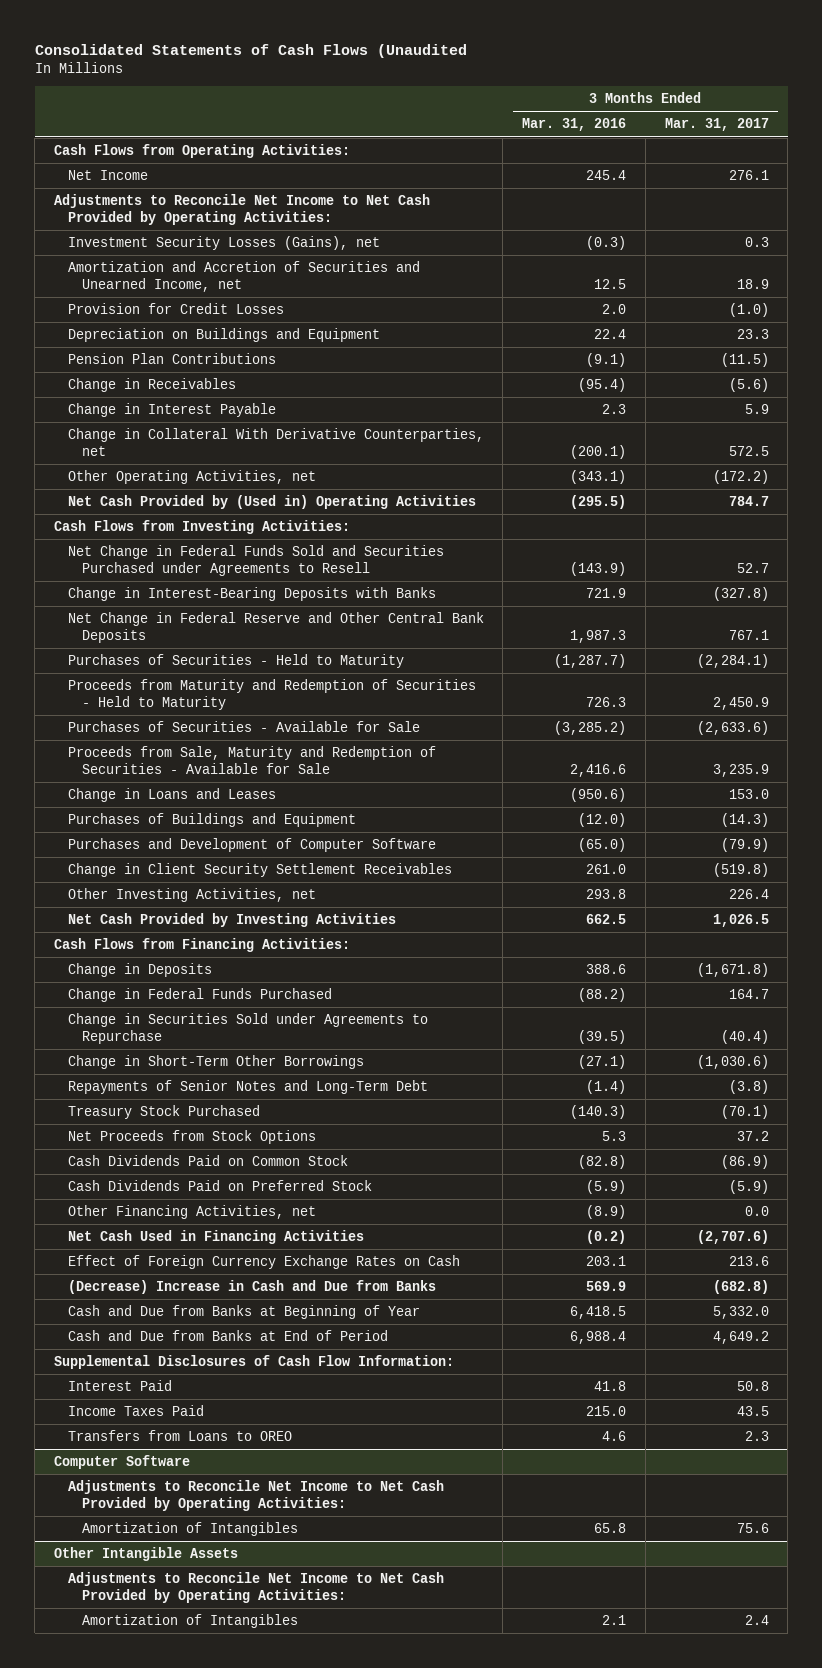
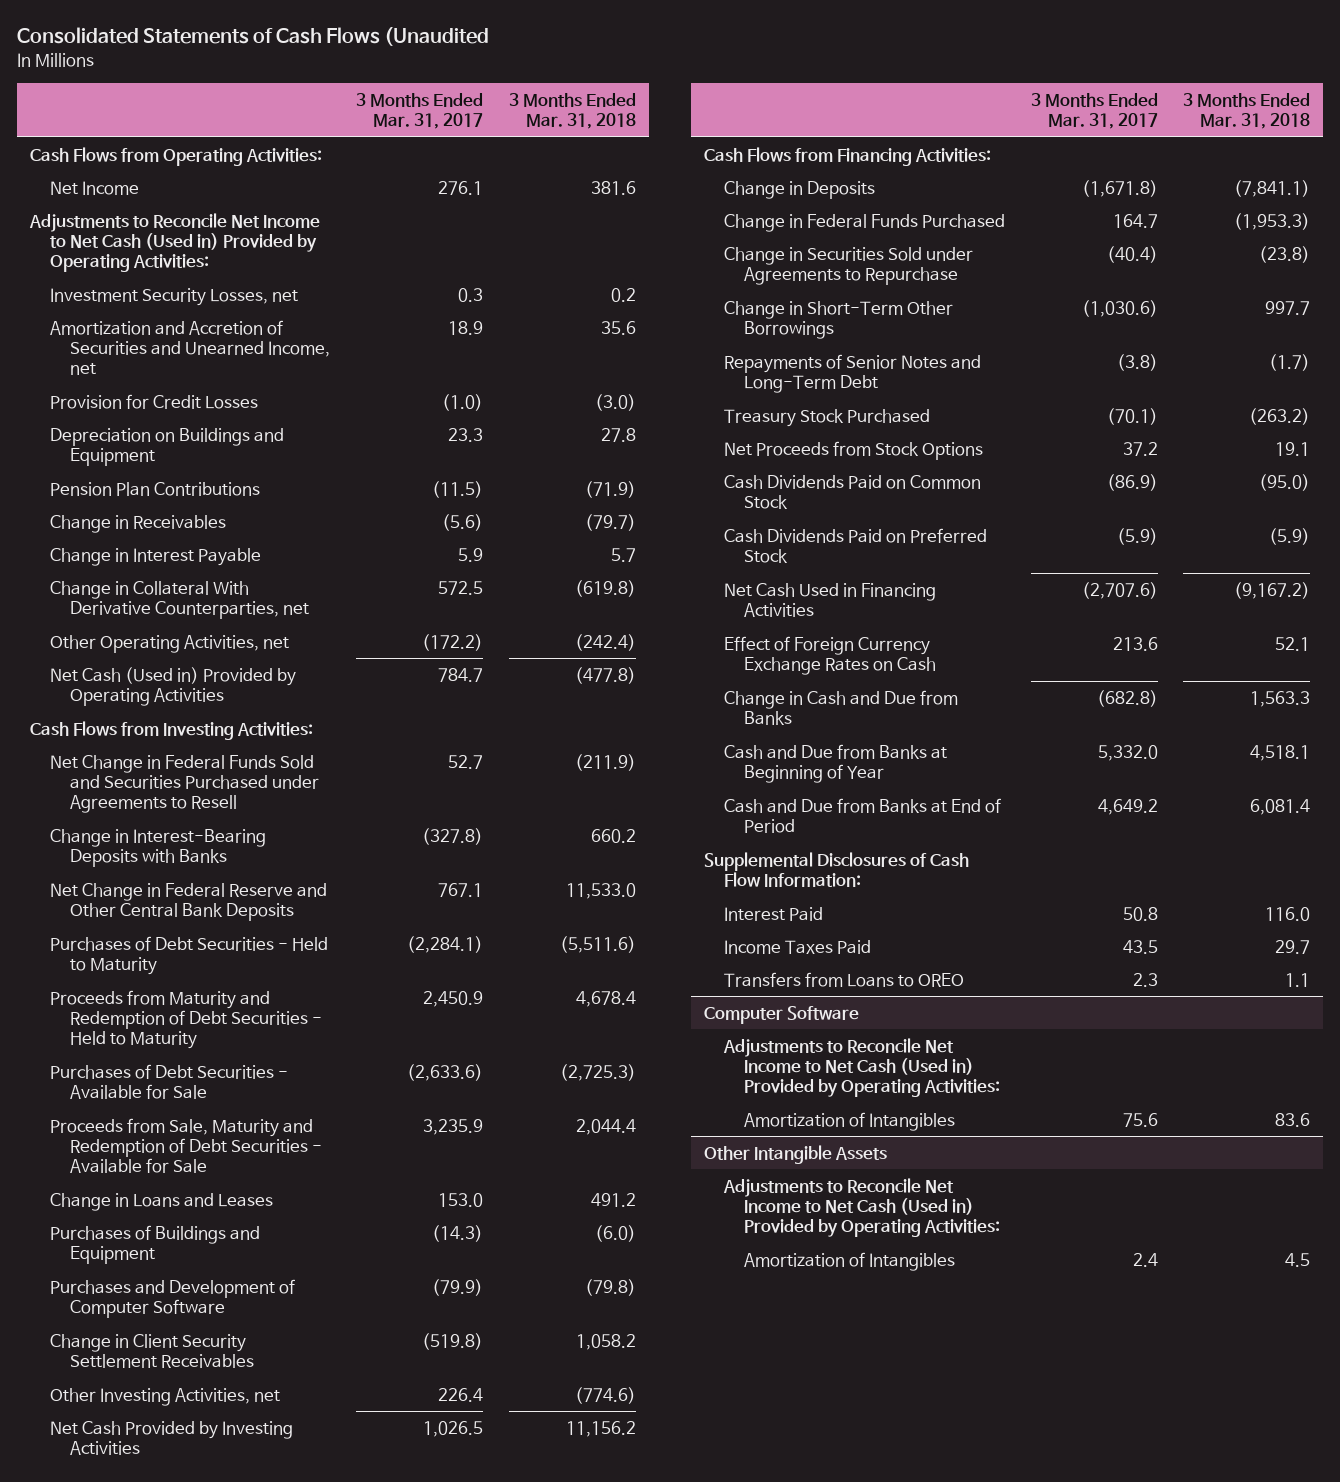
- | 3 Months Ended Mar. 31, 2016 | 3 Months Ended Mar. 31, 2017
+ | 3 Months Ended Mar. 31, 2017 | 3 Months Ended Mar. 31, 2018
- Adjustments to Reconcile Net Income to Net Cash Provided by Operating Activities:
- Investment Security Losses (Gains), net | (0.3) | 0.3
+ Adjustments to Reconcile Net Income to Net Cash (Used in) Provided by Operating Activities:
+ Investment Security Losses, net | 0.3 | 0.2
- Net Cash Provided by (Used in) Operating Activities | (295.5) | 784.7
+ Net Cash (Used in) Provided by Operating Activities | 784.7 | (477.8)
- Purchases of Securities - Held to Maturity | (1,287.7) | (2,284.1)
- Proceeds from Maturity and Redemption of Securities - Held to Maturity | 726.3 | 2,450.9
- Purchases of Securities - Available for Sale | (3,285.2) | (2,633.6)
- Proceeds from Sale, Maturity and Redemption of Securities - Available for Sale | 2,416.6 | 3,235.9
+ Purchases of Debt Securities - Held to Maturity | (2,284.1) | (5,511.6)
+ Proceeds from Maturity and Redemption of Debt Securities - Held to Maturity | 2,450.9 | 4,678.4
+ Purchases of Debt Securities - Available for Sale | (2,633.6) | (2,725.3)
+ Proceeds from Sale, Maturity and Redemption of Debt Securities - Available for Sale | 3,235.9 | 2,044.4
- Other Financing Activities, net | (8.9) | 0.0
- (Decrease) Increase in Cash and Due from Banks | 569.9 | (682.8)
+ Change in Cash and Due from Banks | (682.8) | 1,563.3
@ Computer Software
- Adjustments to Reconcile Net Income to Net Cash Provided by Operating Activities:
+ Adjustments to Reconcile Net Income to Net Cash (Used in) Provided by Operating Activities:
@ Other Intangible Assets
- Adjustments to Reconcile Net Income to Net Cash Provided by Operating Activities:
+ Adjustments to Reconcile Net Income to Net Cash (Used in) Provided by Operating Activities:

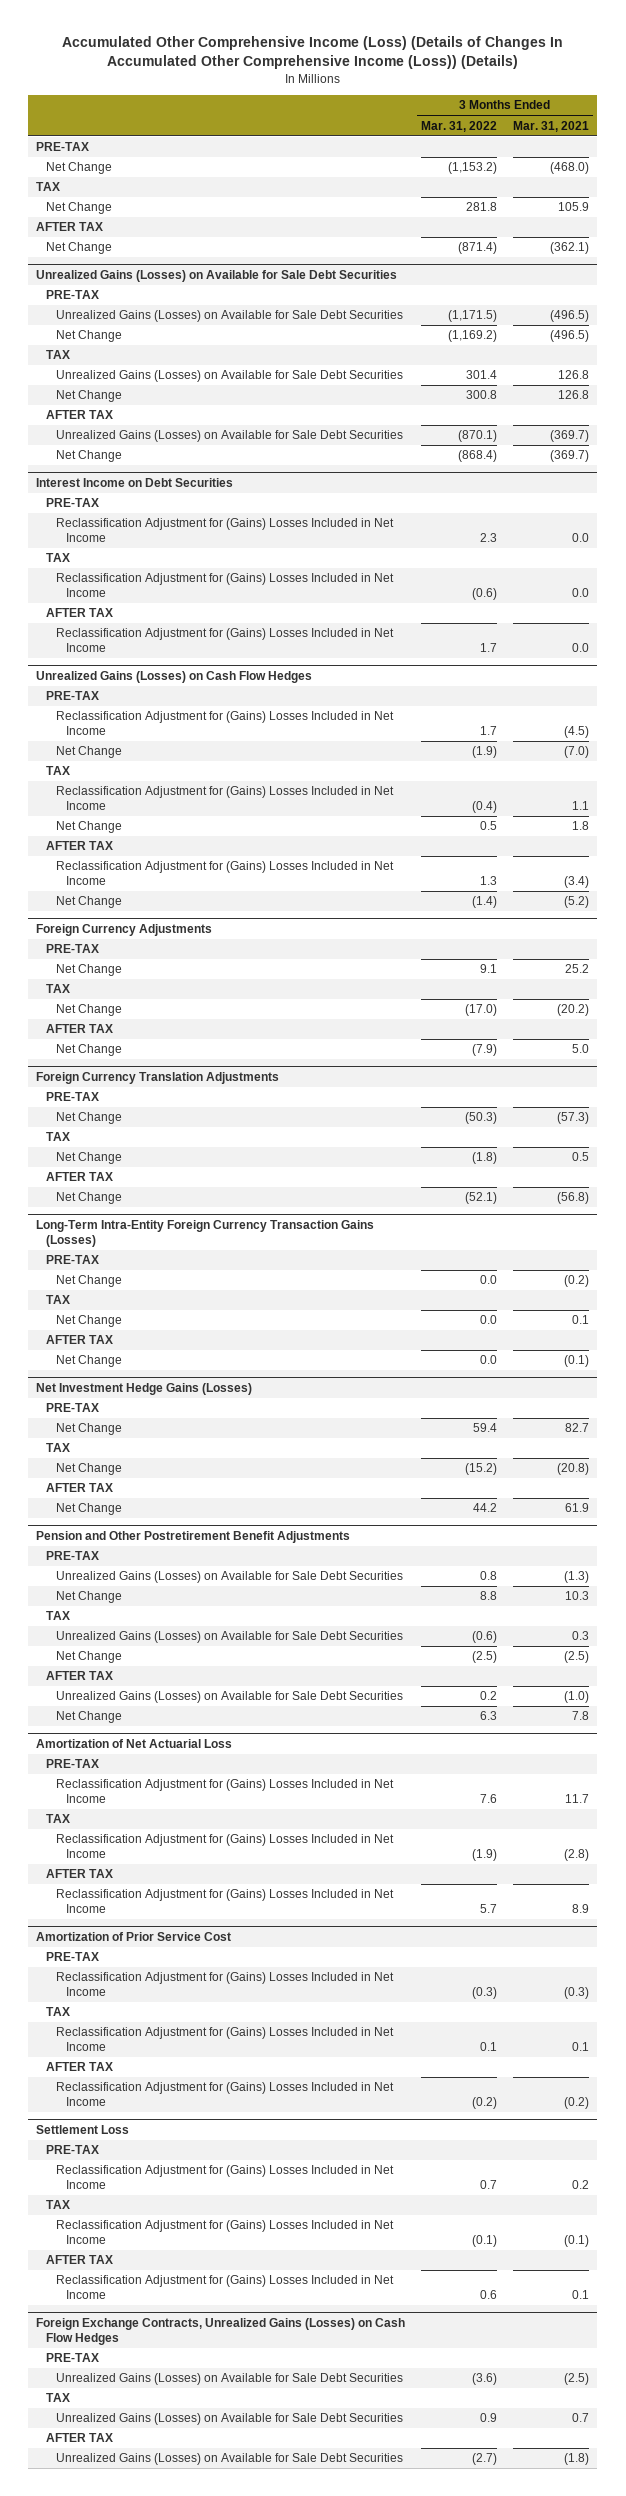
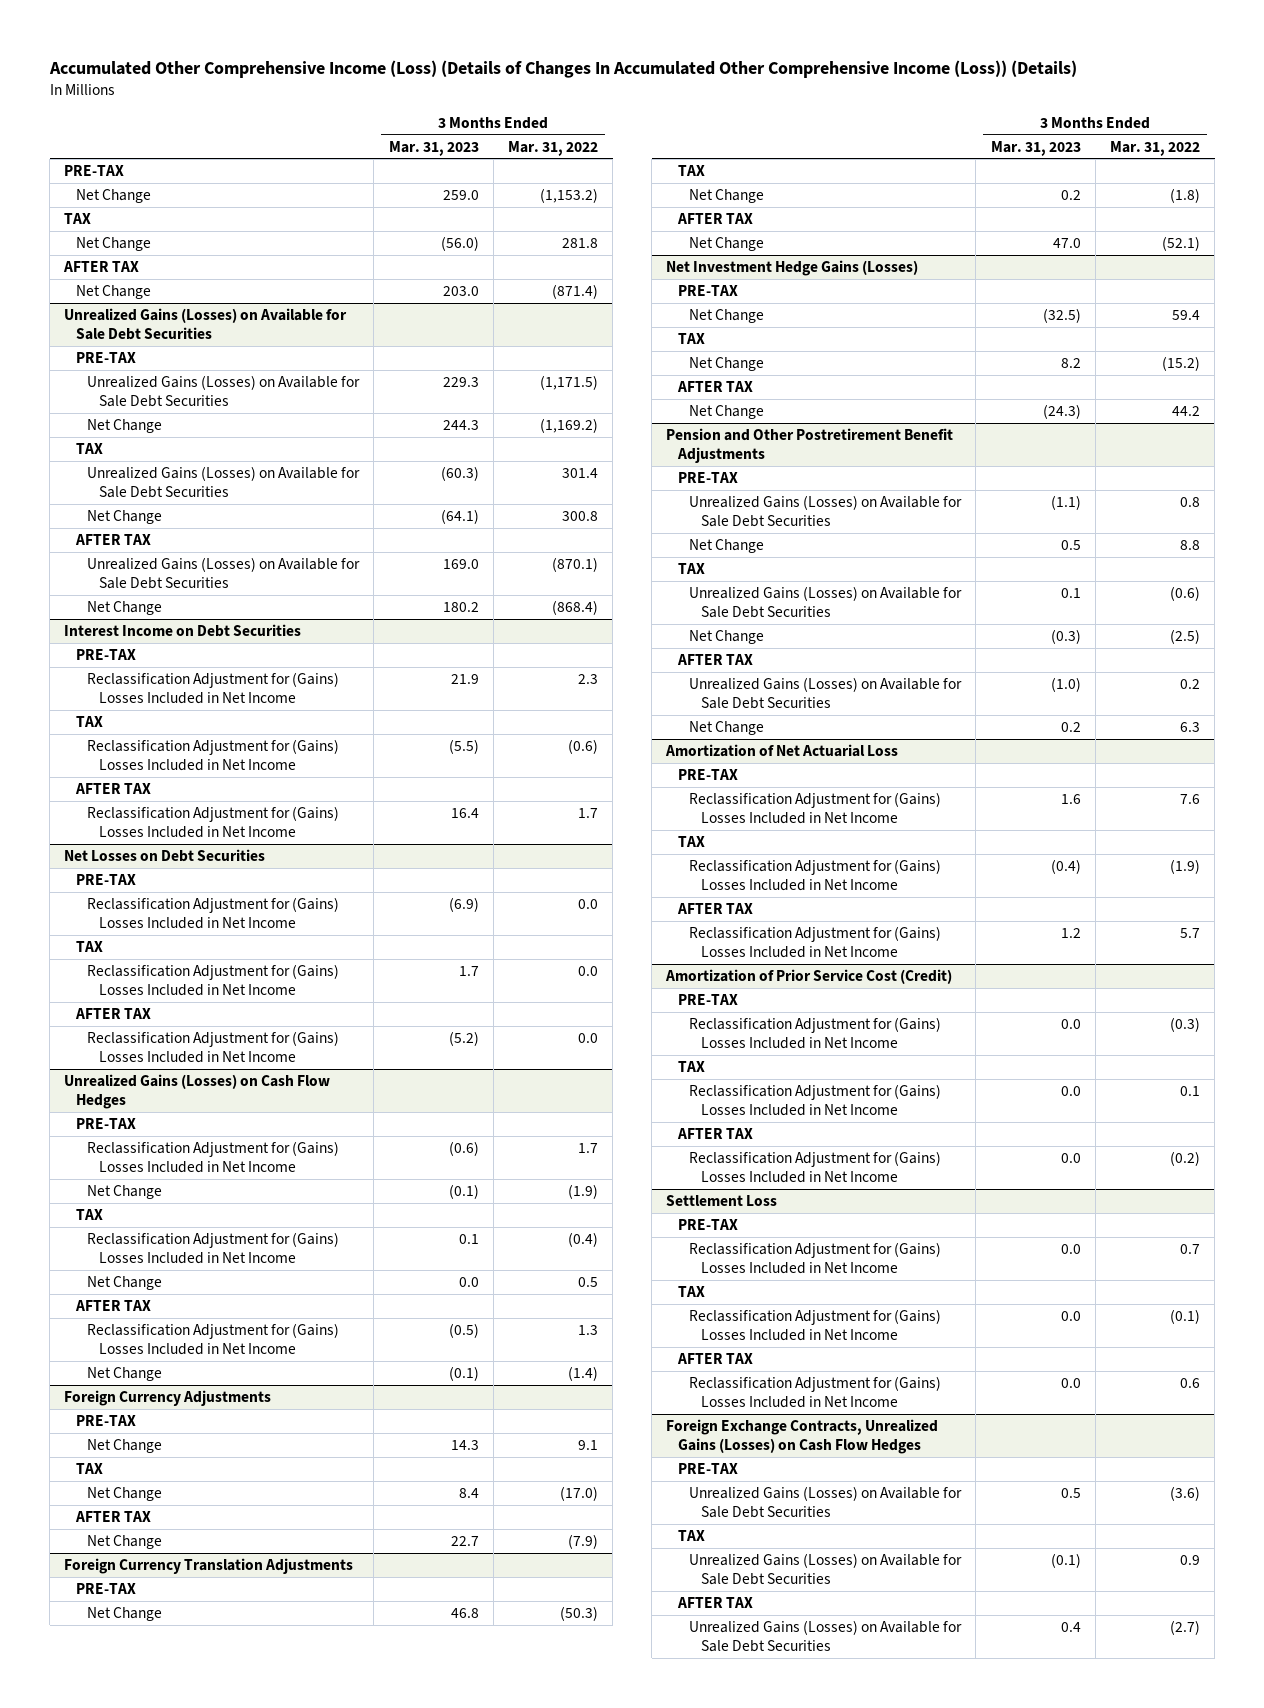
- | 3 Months Ended Mar. 31, 2022 | 3 Months Ended Mar. 31, 2021
+ | 3 Months Ended Mar. 31, 2023 | 3 Months Ended Mar. 31, 2022
+ Net Losses on Debt Securities
+ PRE-TAX
+ Reclassification Adjustment for (Gains) Losses Included in Net Income | (6.9) | 0.0
+ TAX
+ Reclassification Adjustment for (Gains) Losses Included in Net Income | 1.7 | 0.0
+ AFTER TAX
+ Reclassification Adjustment for (Gains) Losses Included in Net Income | (5.2) | 0.0
- Long-Term Intra-Entity Foreign Currency Transaction Gains (Losses)
- PRE-TAX
- Net Change | 0.0 | (0.2)
- TAX
- Net Change | 0.0 | 0.1
- AFTER TAX
- Net Change | 0.0 | (0.1)
- Amortization of Prior Service Cost
+ Amortization of Prior Service Cost (Credit)

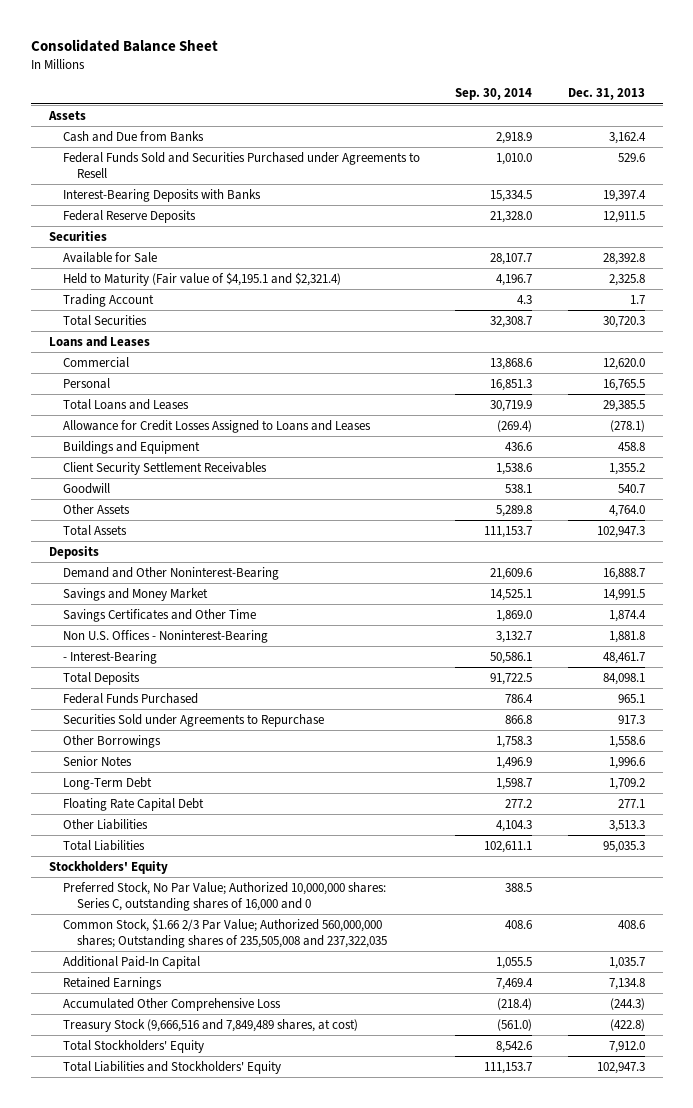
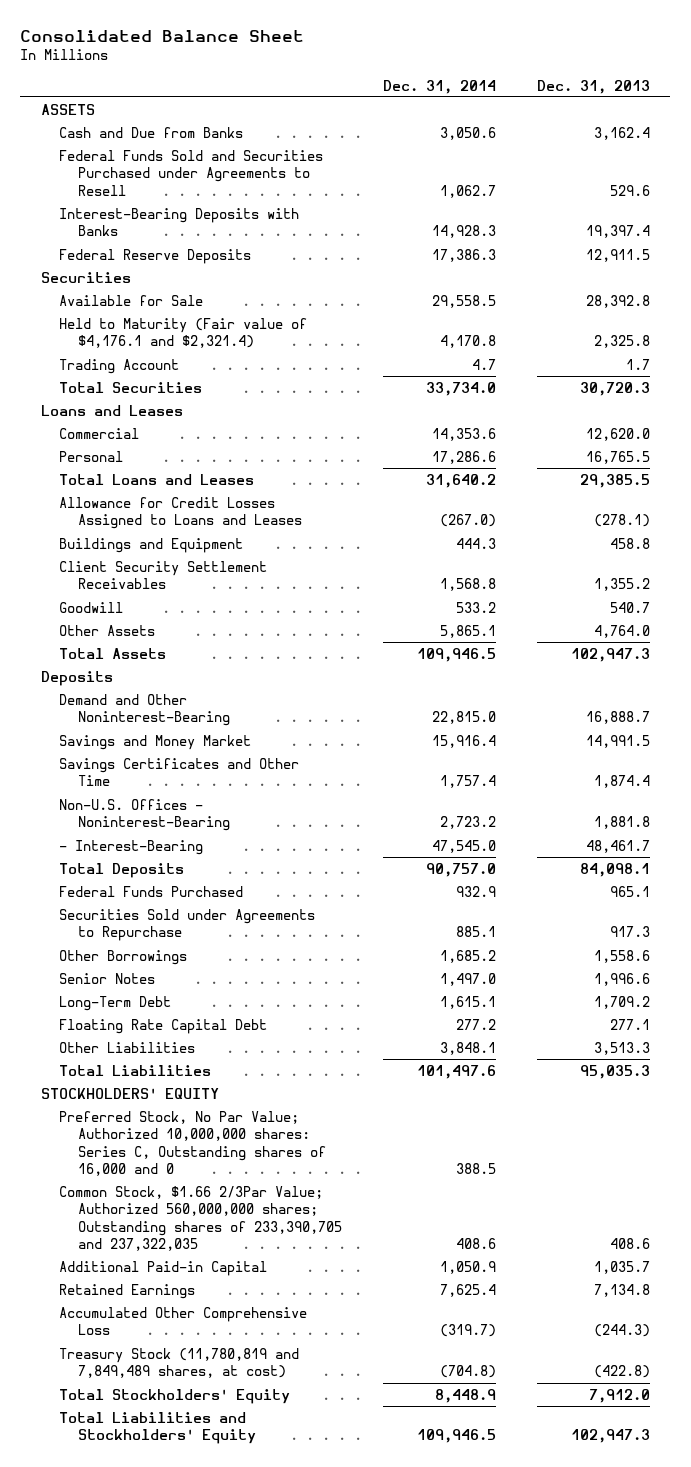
- | Sep. 30, 2014 | Dec. 31, 2013
+ | Dec. 31, 2014 | Dec. 31, 2013
- Assets
+ ASSETS
- Held to Maturity (Fair value of $4,195.1 and $2,321.4) | 4,196.7 | 2,325.8
+ Held to Maturity (Fair value of $4,176.1 and $2,321.4) | 4,170.8 | 2,325.8
- Non U.S. Offices - Noninterest-Bearing | 3,132.7 | 1,881.8
+ Non-U.S. Offices - Noninterest-Bearing | 2,723.2 | 1,881.8
- Stockholders' Equity
- Preferred Stock, No Par Value; Authorized 10,000,000 shares: Series C, outstanding shares of 16,000 and 0 | 388.5 |
- Common Stock, $1.66 2/3 Par Value; Authorized 560,000,000 shares; Outstanding shares of 235,505,008 and 237,322,035 | 408.6 | 408.6
- Additional Paid-In Capital | 1,055.5 | 1,035.7
+ STOCKHOLDERS' EQUITY
+ Preferred Stock, No Par Value; Authorized 10,000,000 shares: Series C, Outstanding shares of 16,000 and 0 | 388.5 |
+ Common Stock, $1.66 2/3Par Value; Authorized 560,000,000 shares; Outstanding shares of 233,390,705 and 237,322,035 | 408.6 | 408.6
+ Additional Paid-in Capital | 1,050.9 | 1,035.7
- Treasury Stock (9,666,516 and 7,849,489 shares, at cost) | (561.0) | (422.8)
+ Treasury Stock (11,780,819 and 7,849,489 shares, at cost) | (704.8) | (422.8)

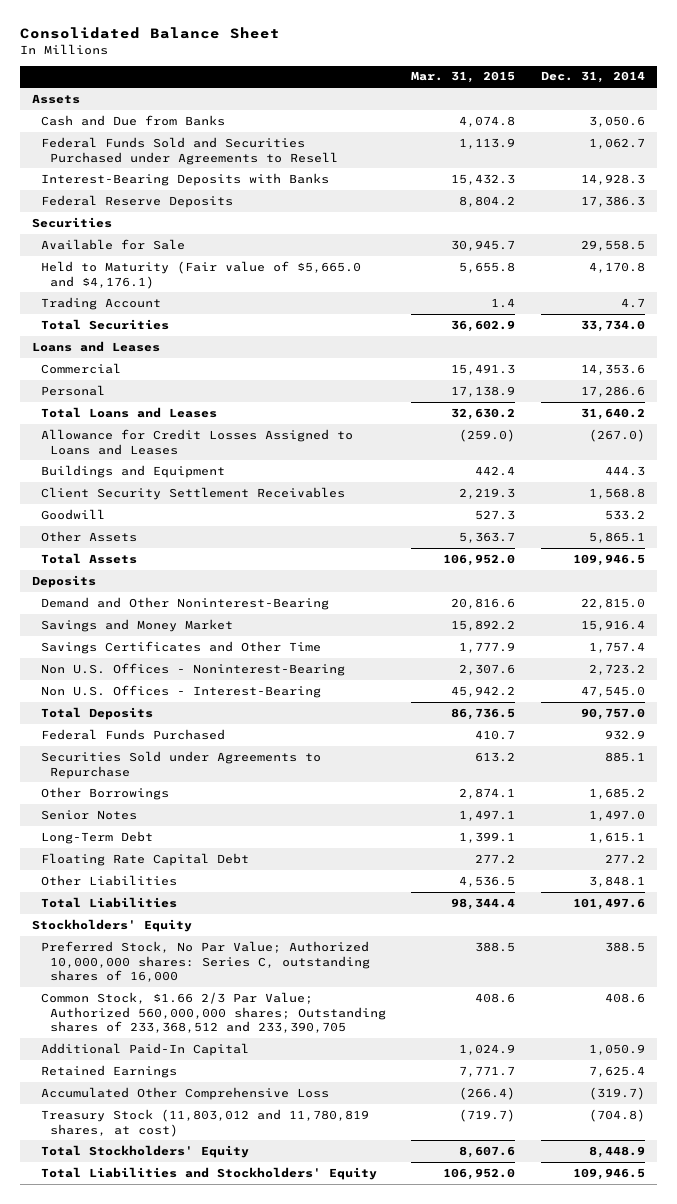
- | Dec. 31, 2014 | Dec. 31, 2013
+ | Mar. 31, 2015 | Dec. 31, 2014
- ASSETS
+ Assets
- Held to Maturity (Fair value of $4,176.1 and $2,321.4) | 4,170.8 | 2,325.8
+ Held to Maturity (Fair value of $5,665.0 and $4,176.1) | 5,655.8 | 4,170.8
- Non-U.S. Offices - Noninterest-Bearing | 2,723.2 | 1,881.8
- - Interest-Bearing | 47,545.0 | 48,461.7
+ Non U.S. Offices - Noninterest-Bearing | 2,307.6 | 2,723.2
+ Non U.S. Offices - Interest-Bearing | 45,942.2 | 47,545.0
- STOCKHOLDERS' EQUITY
- Preferred Stock, No Par Value; Authorized 10,000,000 shares: Series C, Outstanding shares of 16,000 and 0 | 388.5 |
- Common Stock, $1.66 2/3Par Value; Authorized 560,000,000 shares; Outstanding shares of 233,390,705 and 237,322,035 | 408.6 | 408.6
- Additional Paid-in Capital | 1,050.9 | 1,035.7
+ Stockholders' Equity
+ Preferred Stock, No Par Value; Authorized 10,000,000 shares: Series C, outstanding shares of 16,000 | 388.5 | 388.5
+ Common Stock, $1.66 2/3 Par Value; Authorized 560,000,000 shares; Outstanding shares of 233,368,512 and 233,390,705 | 408.6 | 408.6
+ Additional Paid-In Capital | 1,024.9 | 1,050.9
- Treasury Stock (11,780,819 and 7,849,489 shares, at cost) | (704.8) | (422.8)
+ Treasury Stock (11,803,012 and 11,780,819 shares, at cost) | (719.7) | (704.8)

